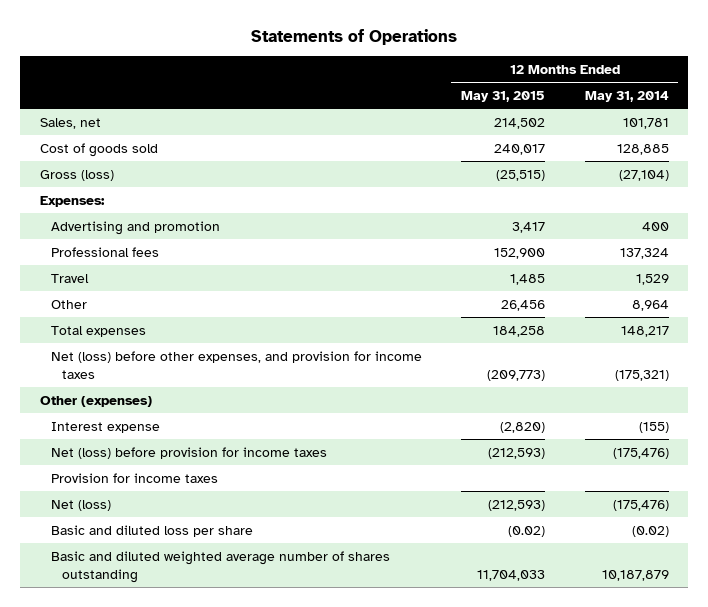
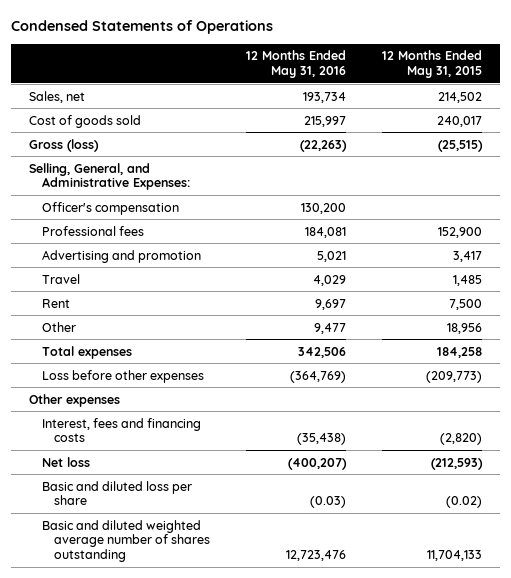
- Statements of Operations
+ Condensed Statements of Operations
- | 12 Months Ended May 31, 2015 | 12 Months Ended May 31, 2014
+ | 12 Months Ended May 31, 2016 | 12 Months Ended May 31, 2015
- Expenses:
+ Selling, General, and Administrative Expenses:
+ Officer's compensation | 130,200 |
moved down: Advertising and promotion | 5,021 | 3,417
- Other | 26,456 | 8,964
+ Rent | 9,697 | 7,500
+ Other | 9,477 | 18,956
- Net (loss) before other expenses, and provision for income taxes | (209,773) | (175,321)
- Other (expenses)
- Interest expense | (2,820) | (155)
- Net (loss) before provision for income taxes | (212,593) | (175,476)
- Provision for income taxes
- Net (loss) | (212,593) | (175,476)
+ Loss before other expenses | (364,769) | (209,773)
+ Other expenses
+ Interest, fees and financing costs | (35,438) | (2,820)
+ Net loss | (400,207) | (212,593)
- Basic and diluted weighted average number of shares outstanding | 11,704,033 | 10,187,879
+ Basic and diluted weighted average number of shares outstanding | 12,723,476 | 11,704,133

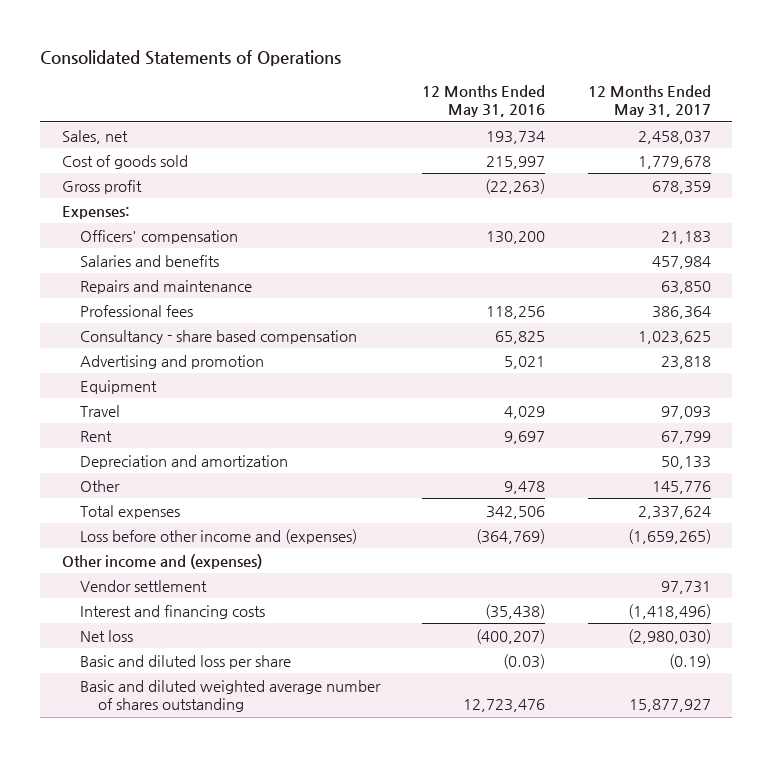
- Condensed Statements of Operations
+ Consolidated Statements of Operations
- | 12 Months Ended May 31, 2016 | 12 Months Ended May 31, 2015
+ | 12 Months Ended May 31, 2016 | 12 Months Ended May 31, 2017
- Gross (loss) | (22,263) | (25,515)
- Selling, General, and Administrative Expenses:
- Officer's compensation | 130,200 |
- Professional fees | 184,081 | 152,900
+ Gross profit | (22,263) | 678,359
+ Expenses:
+ Officers' compensation | 130,200 | 21,183
+ Salaries and benefits | | 457,984
+ Repairs and maintenance | | 63,850
+ Professional fees | 118,256 | 386,364
+ Consultancy - share based compensation | 65,825 | 1,023,625
+ Equipment
- Other | 9,477 | 18,956
+ Depreciation and amortization | | 50,133
+ Other | 9,478 | 145,776
- Loss before other expenses | (364,769) | (209,773)
- Other expenses
- Interest, fees and financing costs | (35,438) | (2,820)
+ Loss before other income and (expenses) | (364,769) | (1,659,265)
+ Other income and (expenses)
+ Vendor settlement | | 97,731
+ Interest and financing costs | (35,438) | (1,418,496)

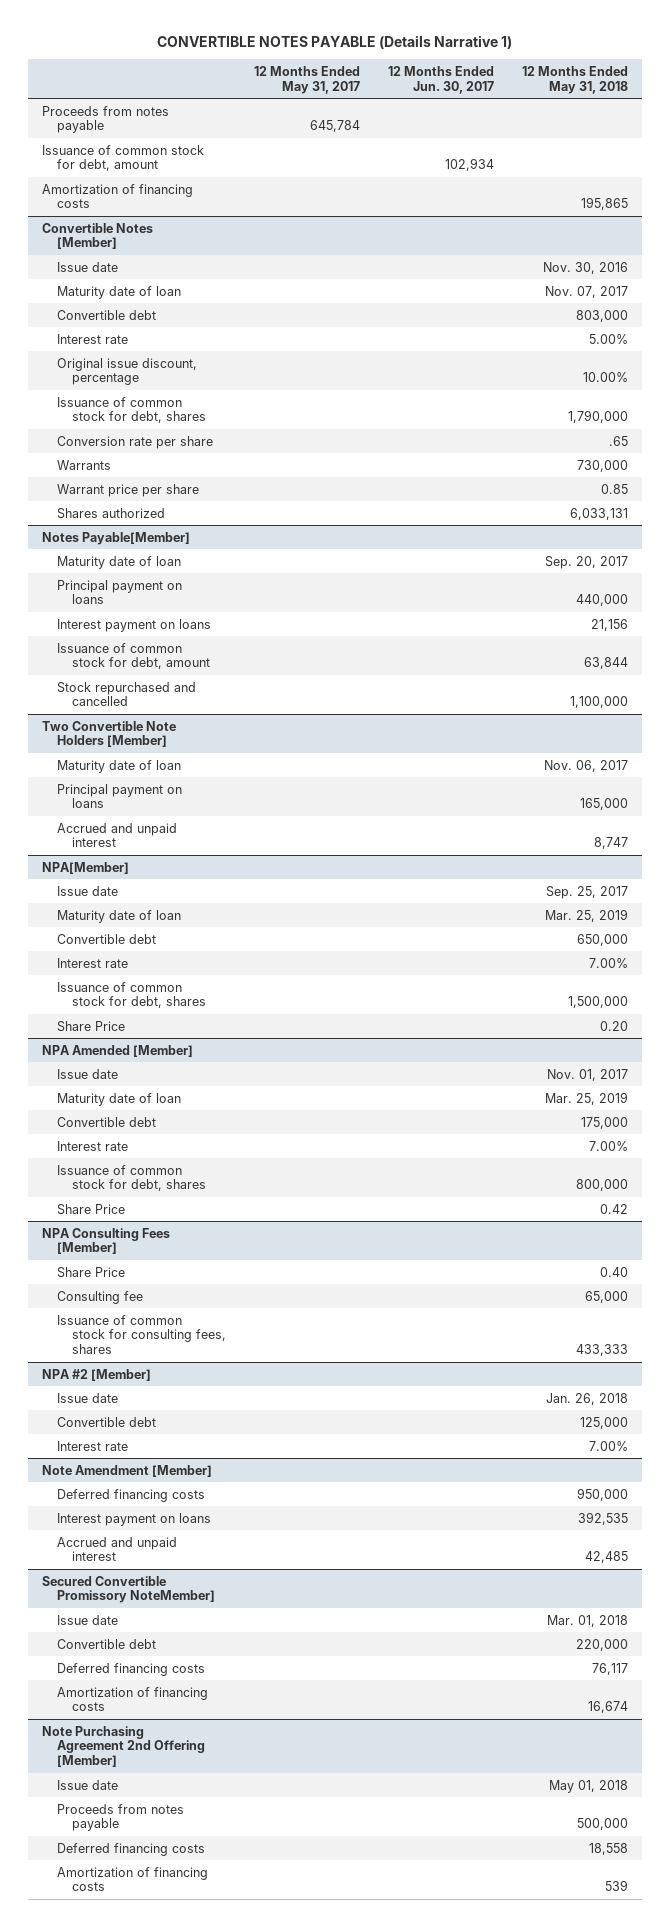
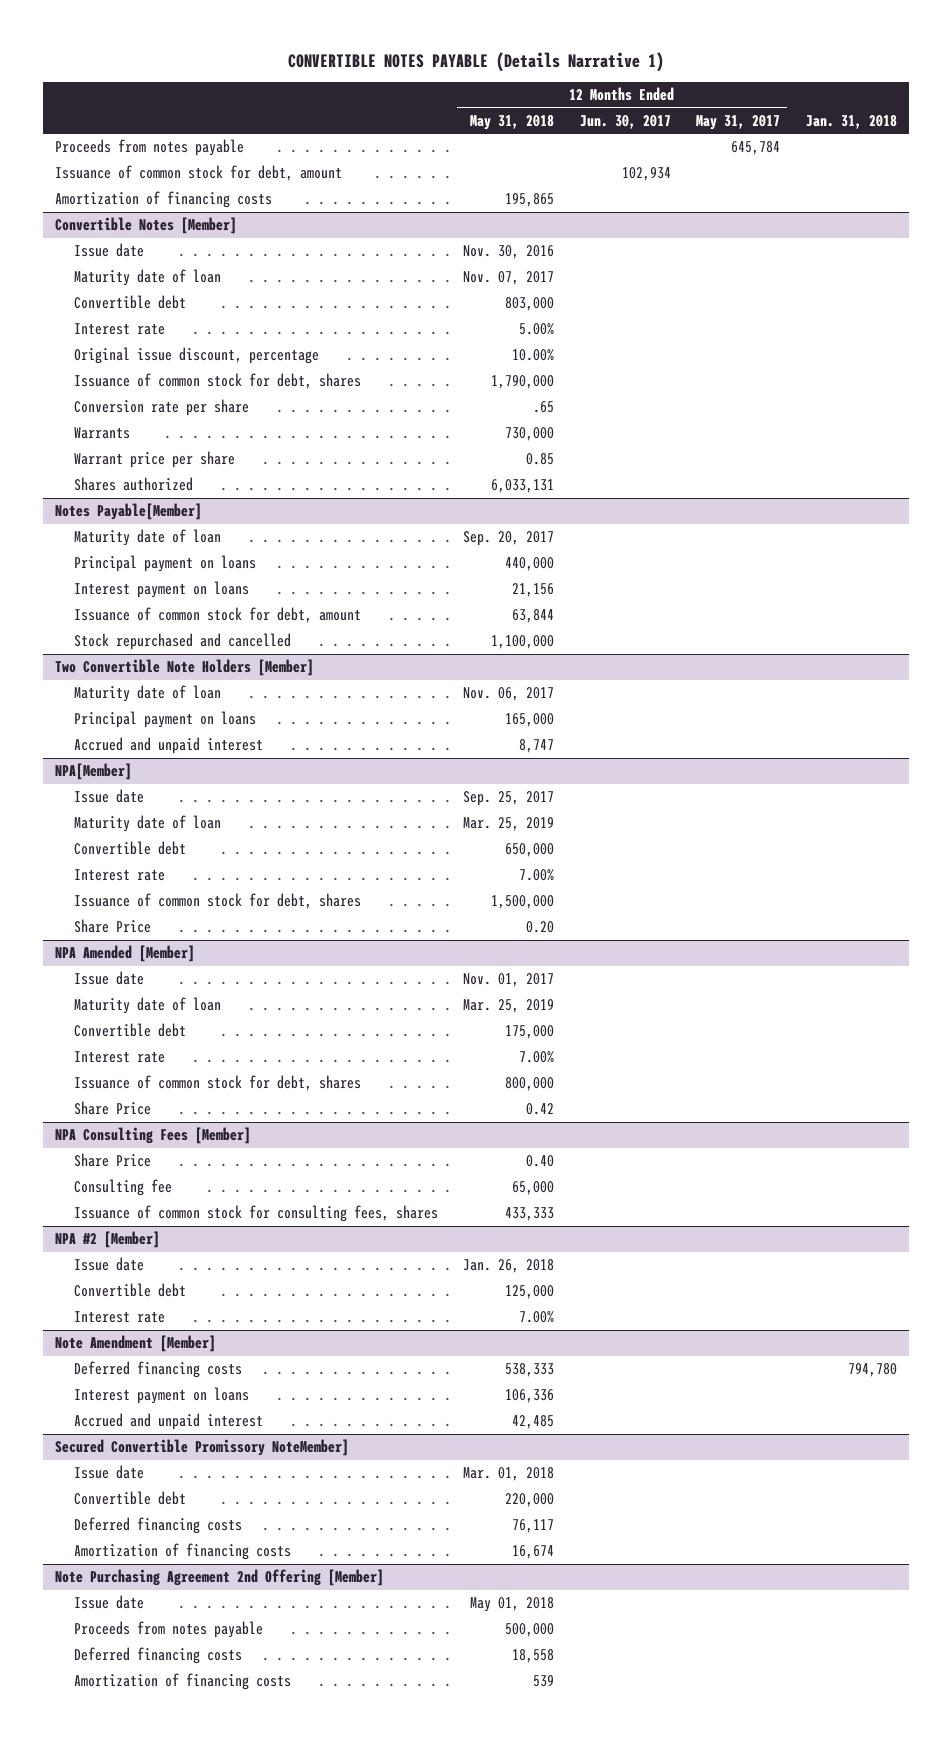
- | 12 Months Ended May 31, 2017 | 12 Months Ended Jun. 30, 2017 | 12 Months Ended May 31, 2018
+ | 12 Months Ended May 31, 2018 | 12 Months Ended Jun. 30, 2017 | 12 Months Ended May 31, 2017 | Jan. 31, 2018
@ Note Amendment [Member]
- Deferred financing costs | | | 950,000
- Interest payment on loans | | | 392,535
+ Deferred financing costs | 538,333 | | | 794,780
+ Interest payment on loans | 106,336 | | |

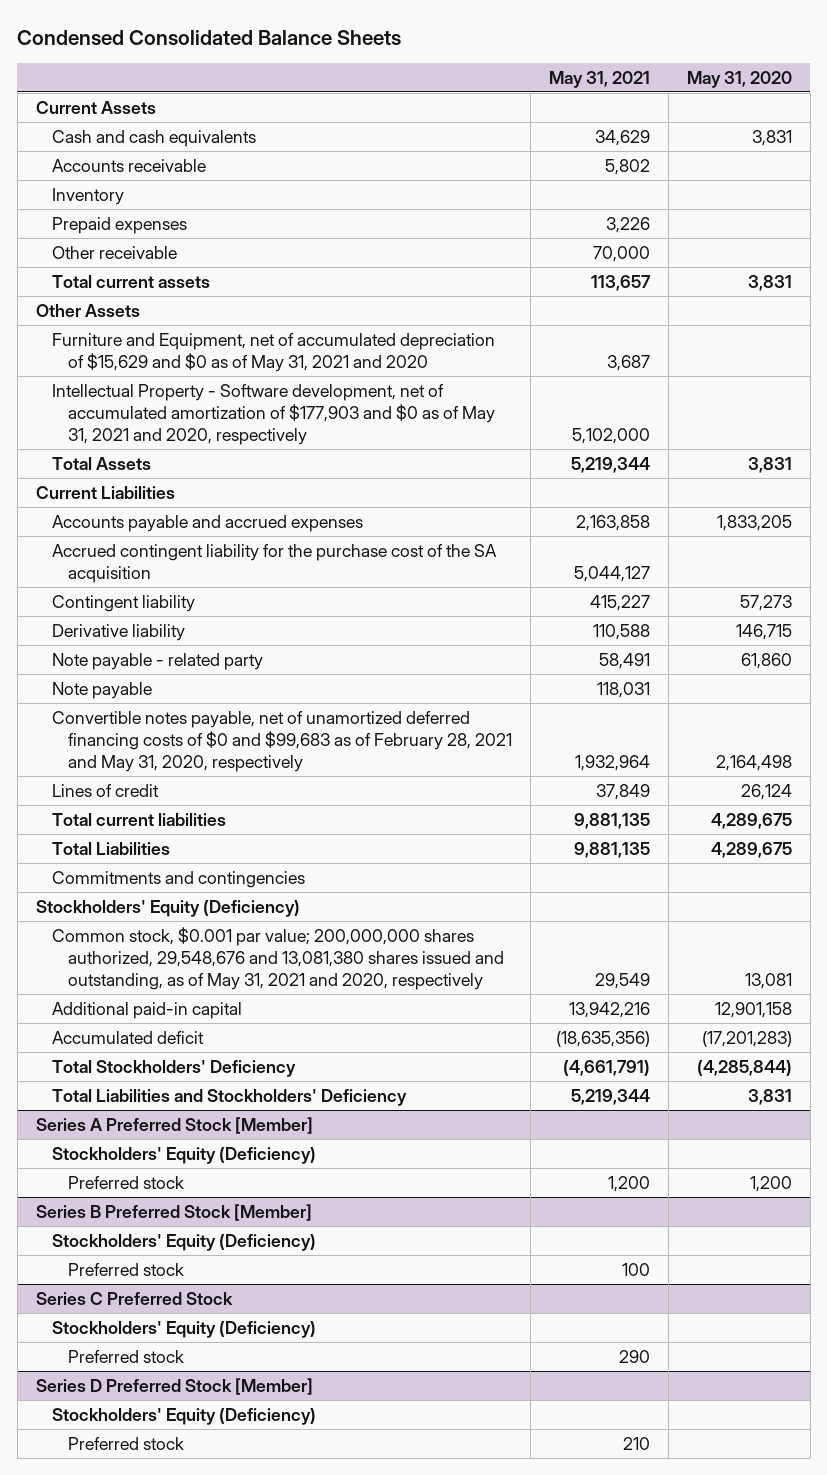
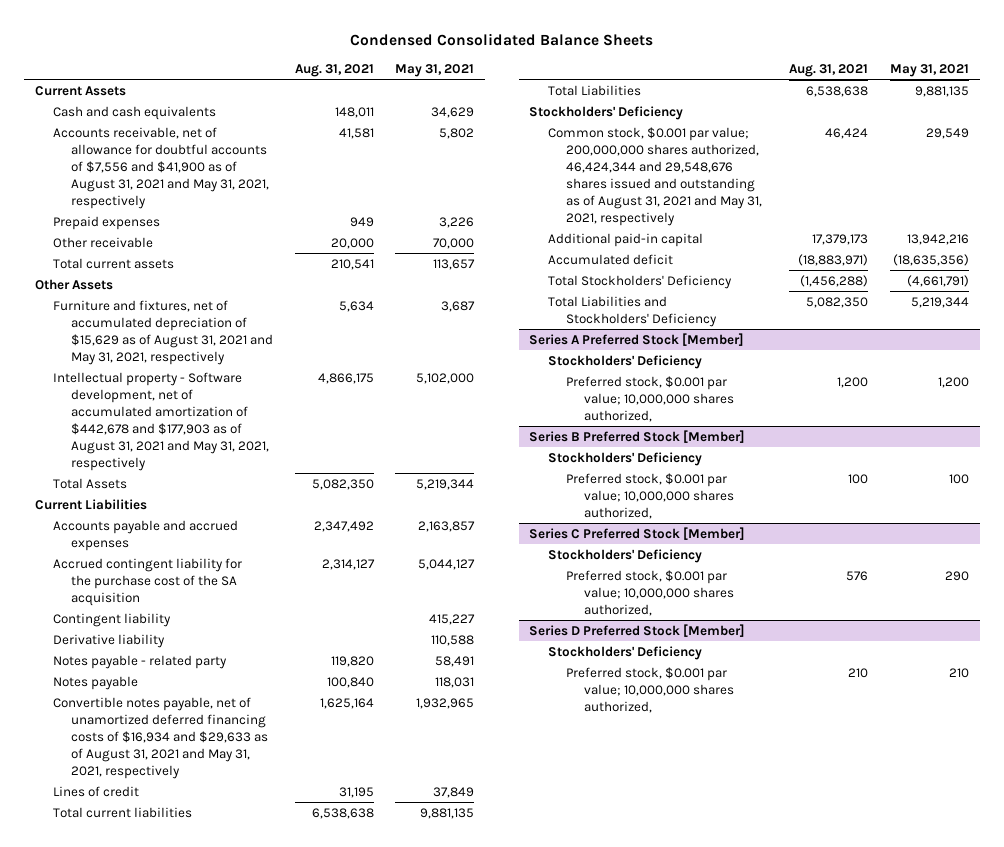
- | May 31, 2021 | May 31, 2020
+ | Aug. 31, 2021 | May 31, 2021
- Accounts receivable | 5,802 |
- Inventory
+ Accounts receivable, net of allowance for doubtful accounts of $7,556 and $41,900 as of August 31, 2021 and May 31, 2021, respectively | 41,581 | 5,802
- Furniture and Equipment, net of accumulated depreciation of $15,629 and $0 as of May 31, 2021 and 2020 | 3,687 |
- Intellectual Property - Software development, net of accumulated amortization of $177,903 and $0 as of May 31, 2021 and 2020, respectively | 5,102,000 |
+ Furniture and fixtures, net of accumulated depreciation of $15,629 as of August 31, 2021 and May 31, 2021, respectively | 5,634 | 3,687
+ Intellectual property - Software development, net of accumulated amortization of $442,678 and $177,903 as of August 31, 2021 and May 31, 2021, respectively | 4,866,175 | 5,102,000
- Accounts payable and accrued expenses | 2,163,858 | 1,833,205
+ Accounts payable and accrued expenses | 2,347,492 | 2,163,857
- Note payable - related party | 58,491 | 61,860
- Note payable | 118,031 |
- Convertible notes payable, net of unamortized deferred financing costs of $0 and $99,683 as of February 28, 2021 and May 31, 2020, respectively | 1,932,964 | 2,164,498
+ Notes payable - related party | 119,820 | 58,491
+ Notes payable | 100,840 | 118,031
+ Convertible notes payable, net of unamortized deferred financing costs of $16,934 and $29,633 as of August 31, 2021 and May 31, 2021, respectively | 1,625,164 | 1,932,965
- Commitments and contingencies
- Stockholders' Equity (Deficiency)
- Common stock, $0.001 par value; 200,000,000 shares authorized, 29,548,676 and 13,081,380 shares issued and outstanding, as of May 31, 2021 and 2020, respectively | 29,549 | 13,081
+ Stockholders' Deficiency
+ Common stock, $0.001 par value; 200,000,000 shares authorized, 46,424,344 and 29,548,676 shares issued and outstanding as of August 31, 2021 and May 31, 2021, respectively | 46,424 | 29,549
@ Series A Preferred Stock [Member]
- Stockholders' Equity (Deficiency)
- Preferred stock | 1,200 | 1,200
+ Stockholders' Deficiency
+ Preferred stock, $0.001 par value; 10,000,000 shares authorized, | 1,200 | 1,200
@ Series B Preferred Stock [Member]
- Stockholders' Equity (Deficiency)
- Preferred stock | 100 |
- Series C Preferred Stock
- Stockholders' Equity (Deficiency)
- Preferred stock | 290 |
@ Series B Preferred Stock [Member]
+ Stockholders' Deficiency
+ Preferred stock, $0.001 par value; 10,000,000 shares authorized, | 100 | 100
+ Series C Preferred Stock [Member]
+ Stockholders' Deficiency
+ Preferred stock, $0.001 par value; 10,000,000 shares authorized, | 576 | 290
@ Series D Preferred Stock [Member]
- Stockholders' Equity (Deficiency)
- Preferred stock | 210 |
+ Stockholders' Deficiency
+ Preferred stock, $0.001 par value; 10,000,000 shares authorized, | 210 | 210

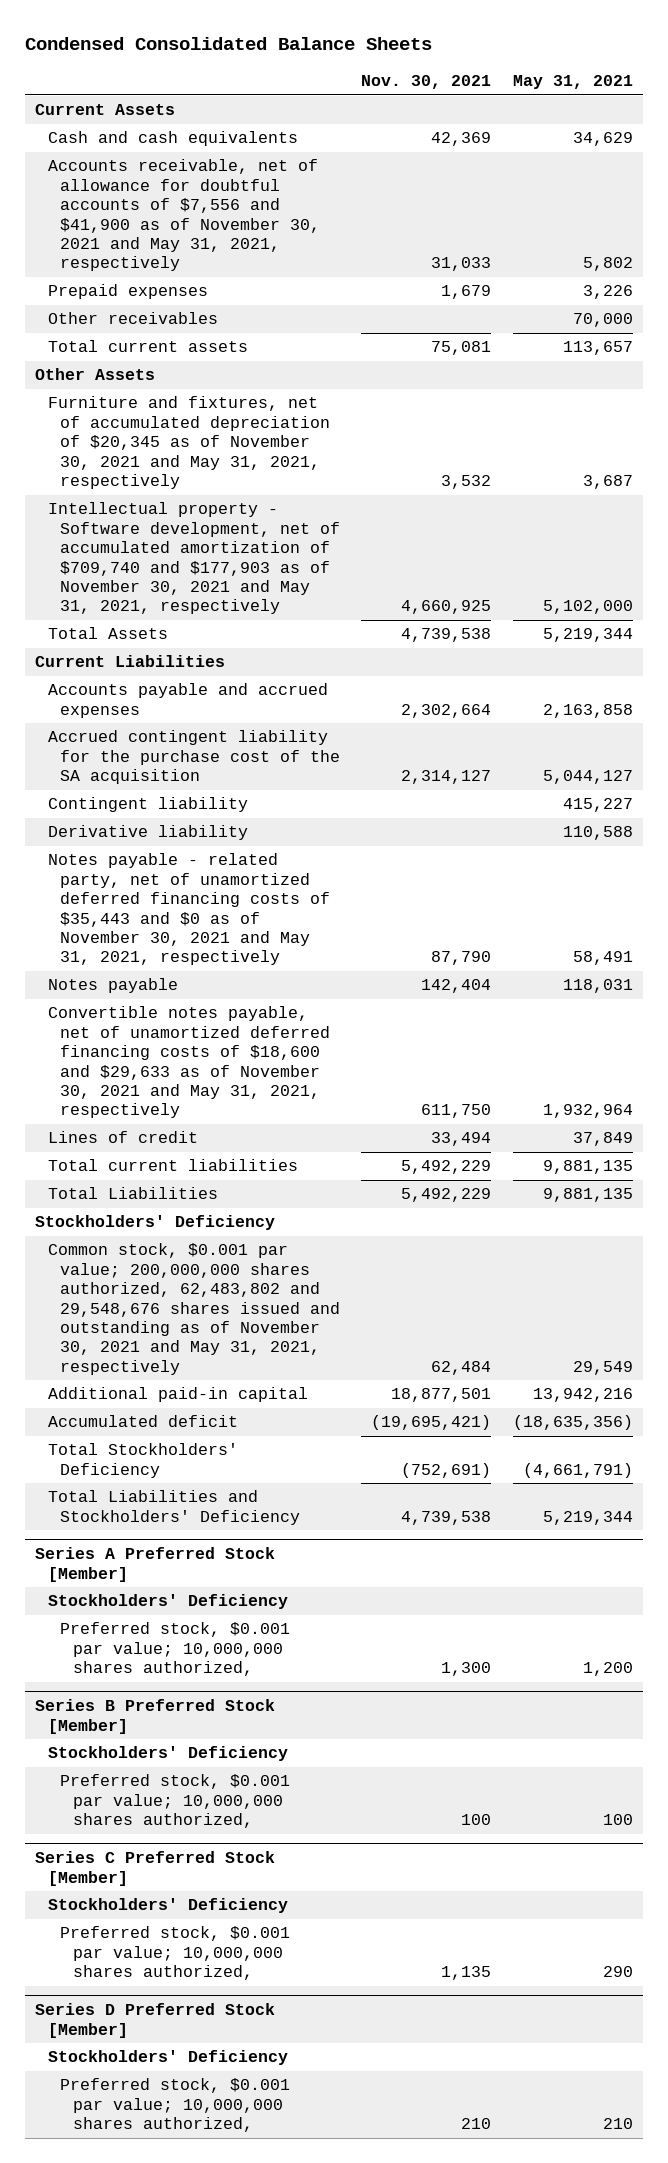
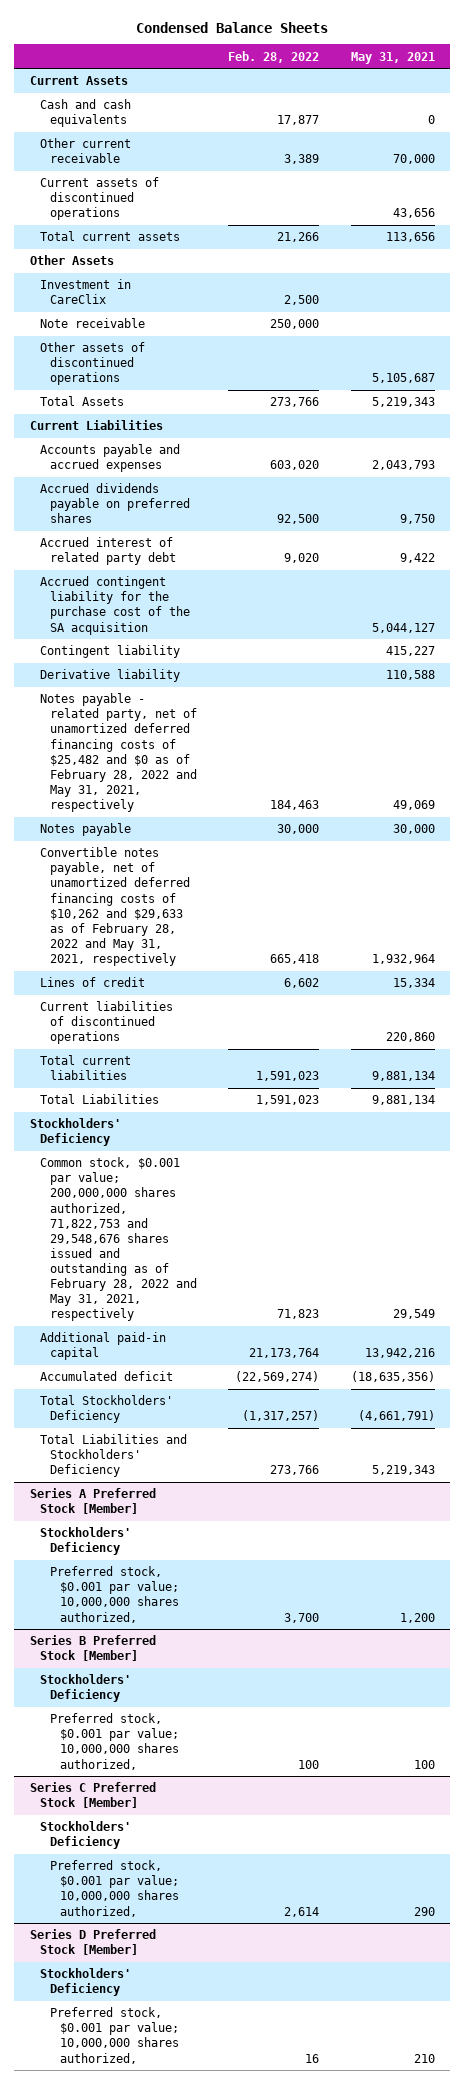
- Condensed Consolidated Balance Sheets
+ Condensed Balance Sheets
- | Nov. 30, 2021 | May 31, 2021
+ | Feb. 28, 2022 | May 31, 2021
- Cash and cash equivalents | 42,369 | 34,629
- Accounts receivable, net of allowance for doubtful accounts of $7,556 and $41,900 as of November 30, 2021 and May 31, 2021, respectively | 31,033 | 5,802
- Prepaid expenses | 1,679 | 3,226
- Other receivables | | 70,000
- Total current assets | 75,081 | 113,657
+ Cash and cash equivalents | 17,877 | 0
+ Other current receivable | 3,389 | 70,000
+ Current assets of discontinued operations | | 43,656
+ Total current assets | 21,266 | 113,656
- Furniture and fixtures, net of accumulated depreciation of $20,345 as of November 30, 2021 and May 31, 2021, respectively | 3,532 | 3,687
- Intellectual property - Software development, net of accumulated amortization of $709,740 and $177,903 as of November 30, 2021 and May 31, 2021, respectively | 4,660,925 | 5,102,000
- Total Assets | 4,739,538 | 5,219,344
+ Investment in CareClix | 2,500 |
+ Note receivable | 250,000 |
+ Other assets of discontinued operations | | 5,105,687
+ Total Assets | 273,766 | 5,219,343
- Accounts payable and accrued expenses | 2,302,664 | 2,163,858
+ Accounts payable and accrued expenses | 603,020 | 2,043,793
+ Accrued dividends payable on preferred shares | 92,500 | 9,750
+ Accrued interest of related party debt | 9,020 | 9,422
- Notes payable - related party, net of unamortized deferred financing costs of $35,443 and $0 as of November 30, 2021 and May 31, 2021, respectively | 87,790 | 58,491
- Notes payable | 142,404 | 118,031
- Convertible notes payable, net of unamortized deferred financing costs of $18,600 and $29,633 as of November 30, 2021 and May 31, 2021, respectively | 611,750 | 1,932,964
- Lines of credit | 33,494 | 37,849
- Total current liabilities | 5,492,229 | 9,881,135
- Total Liabilities | 5,492,229 | 9,881,135
+ Notes payable - related party, net of unamortized deferred financing costs of $25,482 and $0 as of February 28, 2022 and May 31, 2021, respectively | 184,463 | 49,069
+ Notes payable | 30,000 | 30,000
+ Convertible notes payable, net of unamortized deferred financing costs of $10,262 and $29,633 as of February 28, 2022 and May 31, 2021, respectively | 665,418 | 1,932,964
+ Lines of credit | 6,602 | 15,334
+ Current liabilities of discontinued operations | | 220,860
+ Total current liabilities | 1,591,023 | 9,881,134
+ Total Liabilities | 1,591,023 | 9,881,134
- Common stock, $0.001 par value; 200,000,000 shares authorized, 62,483,802 and 29,548,676 shares issued and outstanding as of November 30, 2021 and May 31, 2021, respectively | 62,484 | 29,549
+ Common stock, $0.001 par value; 200,000,000 shares authorized, 71,822,753 and 29,548,676 shares issued and outstanding as of February 28, 2022 and May 31, 2021, respectively | 71,823 | 29,549
- Total Liabilities and Stockholders' Deficiency | 4,739,538 | 5,219,344
+ Total Liabilities and Stockholders' Deficiency | 273,766 | 5,219,343

